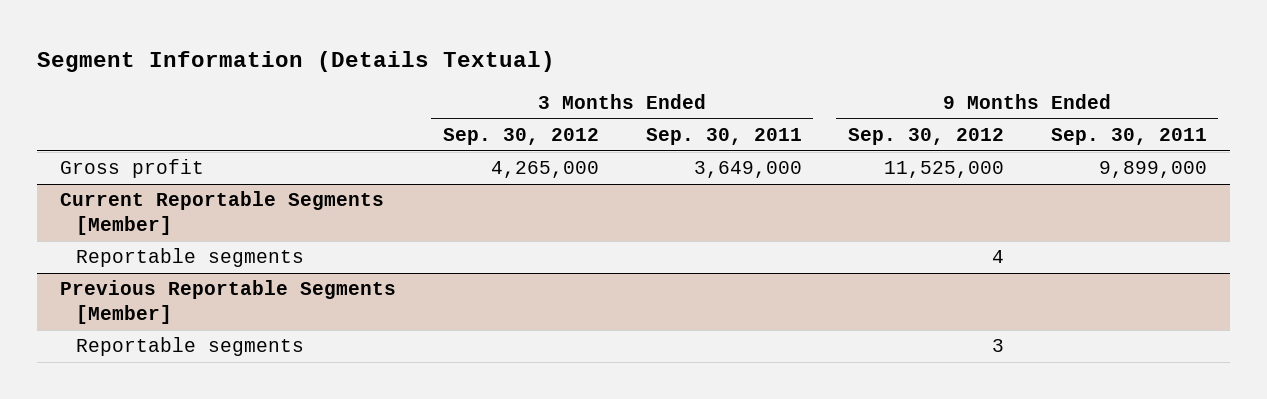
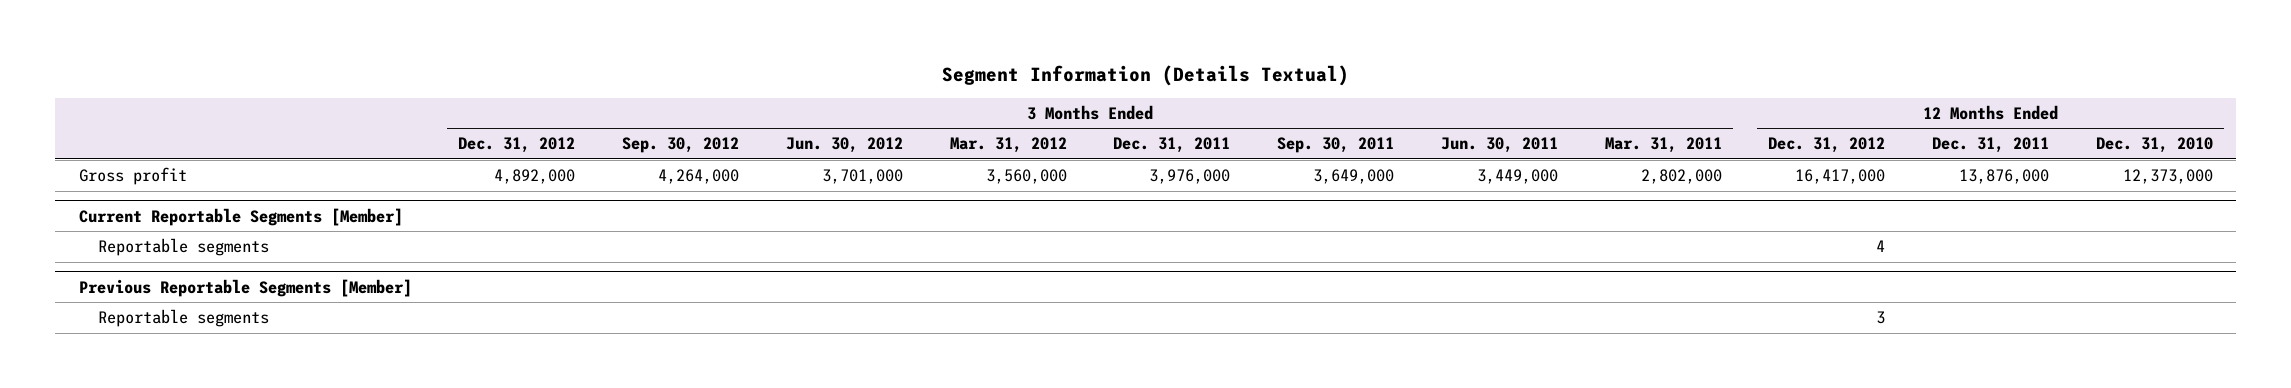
- | 3 Months Ended Sep. 30, 2012 | 3 Months Ended Sep. 30, 2011 | 9 Months Ended Sep. 30, 2012 | 9 Months Ended Sep. 30, 2011
+ | 3 Months Ended Dec. 31, 2012 | 3 Months Ended Sep. 30, 2012 | 3 Months Ended Jun. 30, 2012 | 3 Months Ended Mar. 31, 2012 | 3 Months Ended Dec. 31, 2011 | 3 Months Ended Sep. 30, 2011 | 3 Months Ended Jun. 30, 2011 | 3 Months Ended Mar. 31, 2011 | 12 Months Ended Dec. 31, 2012 | 12 Months Ended Dec. 31, 2011 | 12 Months Ended Dec. 31, 2010
- Gross profit | 4,265,000 | 3,649,000 | 11,525,000 | 9,899,000
+ Gross profit | 4,892,000 | 4,264,000 | 3,701,000 | 3,560,000 | 3,976,000 | 3,649,000 | 3,449,000 | 2,802,000 | 16,417,000 | 13,876,000 | 12,373,000

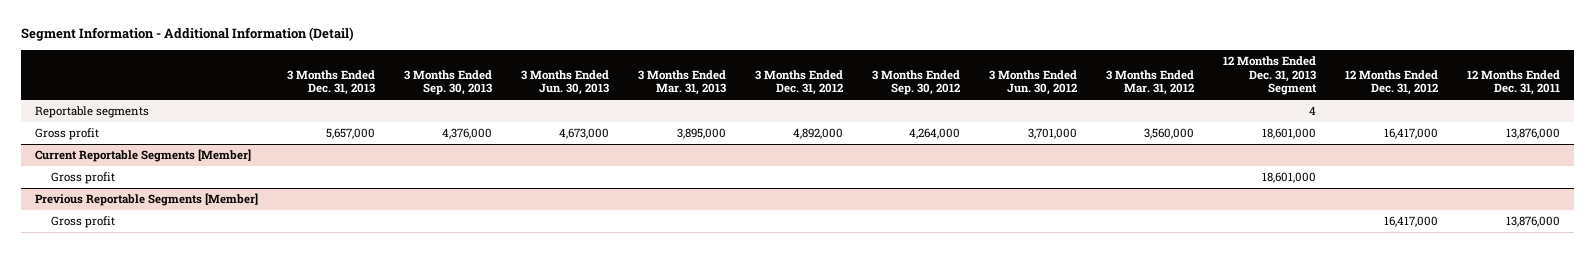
- Segment Information (Details Textual)
+ Segment Information - Additional Information (Detail)
- | 3 Months Ended Dec. 31, 2012 | 3 Months Ended Sep. 30, 2012 | 3 Months Ended Jun. 30, 2012 | 3 Months Ended Mar. 31, 2012 | 3 Months Ended Dec. 31, 2011 | 3 Months Ended Sep. 30, 2011 | 3 Months Ended Jun. 30, 2011 | 3 Months Ended Mar. 31, 2011 | 12 Months Ended Dec. 31, 2012 | 12 Months Ended Dec. 31, 2011 | 12 Months Ended Dec. 31, 2010
+ | 3 Months Ended Dec. 31, 2013 | 3 Months Ended Sep. 30, 2013 | 3 Months Ended Jun. 30, 2013 | 3 Months Ended Mar. 31, 2013 | 3 Months Ended Dec. 31, 2012 | 3 Months Ended Sep. 30, 2012 | 3 Months Ended Jun. 30, 2012 | 3 Months Ended Mar. 31, 2012 | 12 Months Ended Dec. 31, 2013 Segment | 12 Months Ended Dec. 31, 2012 | 12 Months Ended Dec. 31, 2011
+ Reportable segments | | | | | | | | | 4 | |
@ Current Reportable Segments [Member]
- Reportable segments | | | | | | | | | 4 | |
+ Gross profit | | | | | | | | | 18,601,000 | |
@ Previous Reportable Segments [Member]
- Reportable segments | | | | | | | | | 3 | |
+ Gross profit | | | | | | | | | | 16,417,000 | 13,876,000

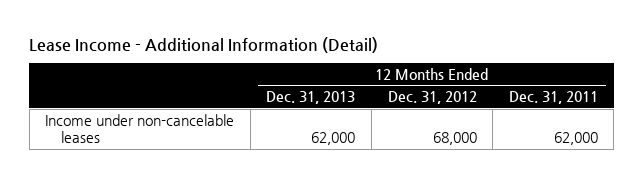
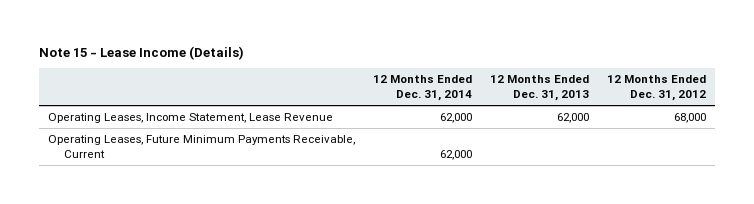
- Lease Income - Additional Information (Detail)
+ Note 15 - Lease Income (Details)
- | 12 Months Ended Dec. 31, 2013 | 12 Months Ended Dec. 31, 2012 | 12 Months Ended Dec. 31, 2011
+ | 12 Months Ended Dec. 31, 2014 | 12 Months Ended Dec. 31, 2013 | 12 Months Ended Dec. 31, 2012
- Income under non-cancelable leases | 62,000 | 68,000 | 62,000
+ Operating Leases, Income Statement, Lease Revenue | 62,000 | 62,000 | 68,000
+ Operating Leases, Future Minimum Payments Receivable, Current | 62,000 | |

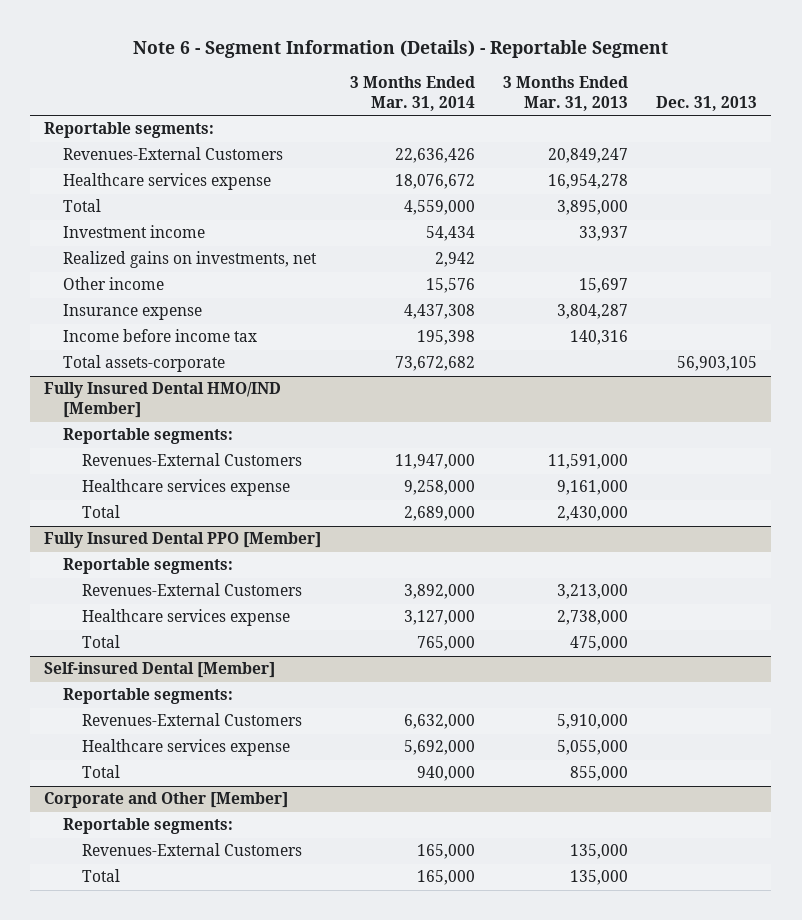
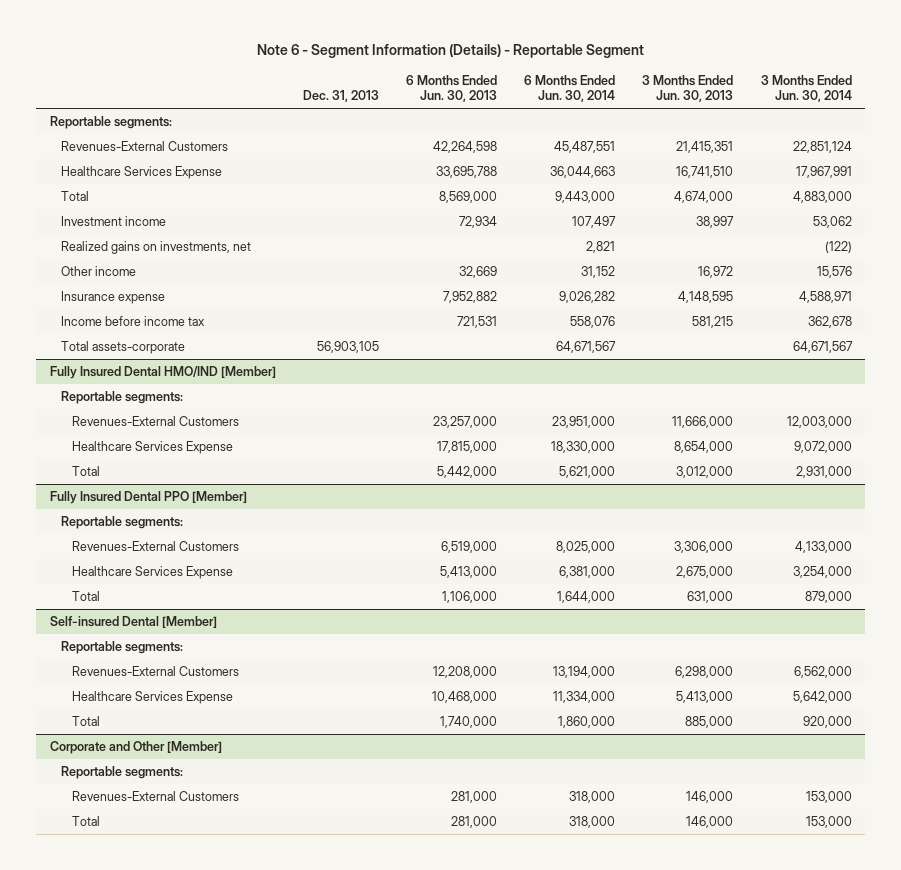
- | 3 Months Ended Mar. 31, 2014 | 3 Months Ended Mar. 31, 2013 | Dec. 31, 2013
+ | Dec. 31, 2013 | 6 Months Ended Jun. 30, 2013 | 6 Months Ended Jun. 30, 2014 | 3 Months Ended Jun. 30, 2013 | 3 Months Ended Jun. 30, 2014
- Healthcare services expense | 18,076,672 | 16,954,278 |
+ Healthcare Services Expense | | 33,695,788 | 36,044,663 | 16,741,510 | 17,967,991
@ Fully Insured Dental HMO/IND [Member]
- Healthcare services expense | 9,258,000 | 9,161,000 |
+ Healthcare Services Expense | | 17,815,000 | 18,330,000 | 8,654,000 | 9,072,000
@ Fully Insured Dental PPO [Member]
- Healthcare services expense | 3,127,000 | 2,738,000 |
+ Healthcare Services Expense | | 5,413,000 | 6,381,000 | 2,675,000 | 3,254,000
@ Self-insured Dental [Member]
- Healthcare services expense | 5,692,000 | 5,055,000 |
+ Healthcare Services Expense | | 10,468,000 | 11,334,000 | 5,413,000 | 5,642,000

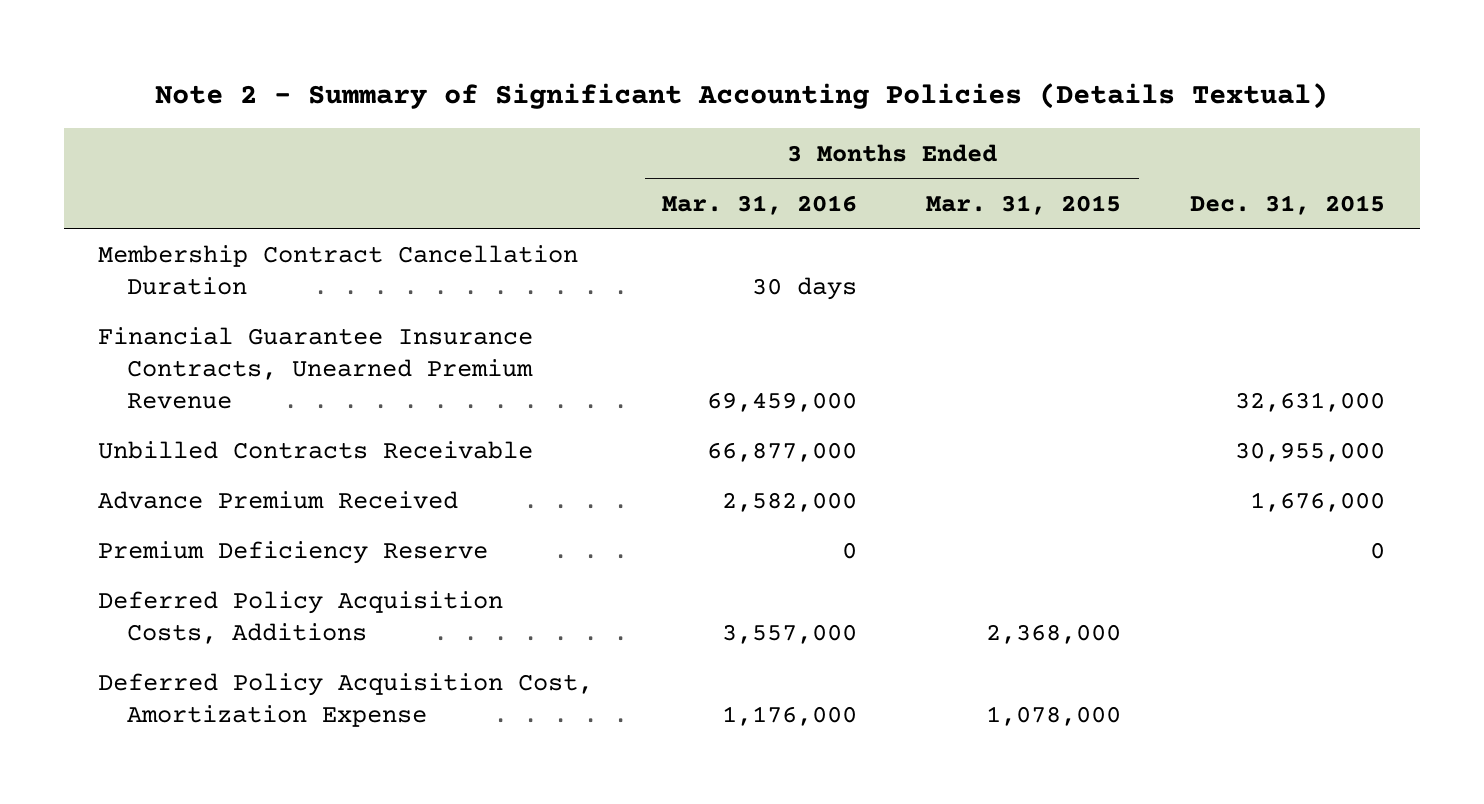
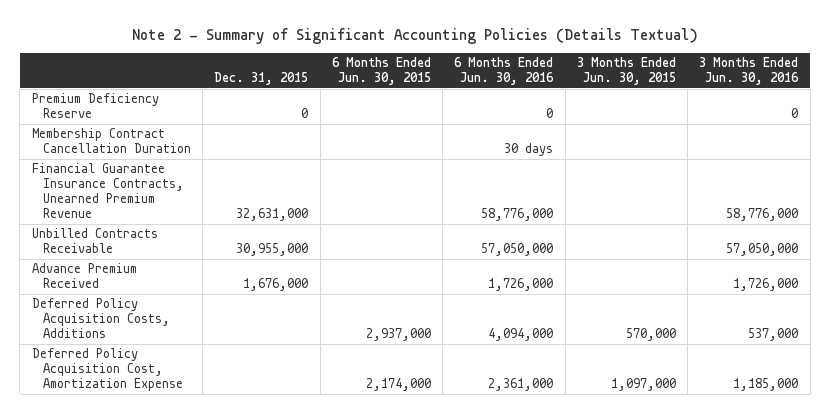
- | 3 Months Ended Mar. 31, 2016 | 3 Months Ended Mar. 31, 2015 | Dec. 31, 2015
+ | Dec. 31, 2015 | 6 Months Ended Jun. 30, 2015 | 6 Months Ended Jun. 30, 2016 | 3 Months Ended Jun. 30, 2015 | 3 Months Ended Jun. 30, 2016
moved up: Premium Deficiency Reserve | 0 | | 0 | | 0

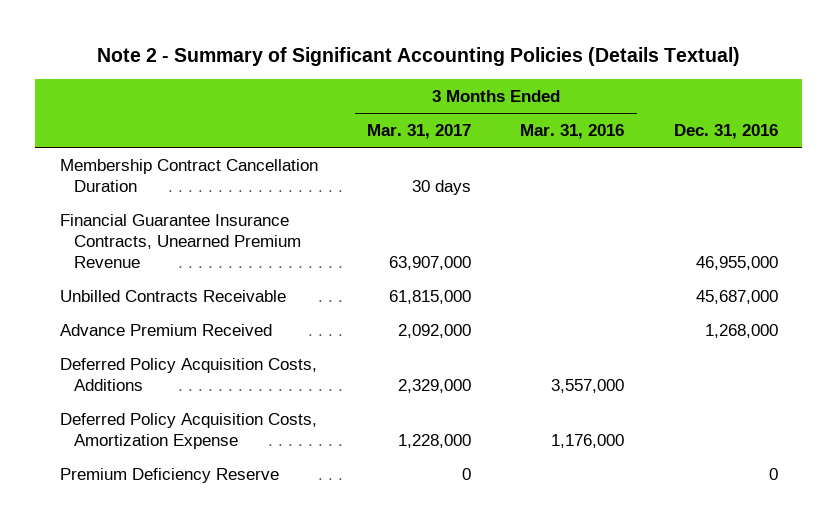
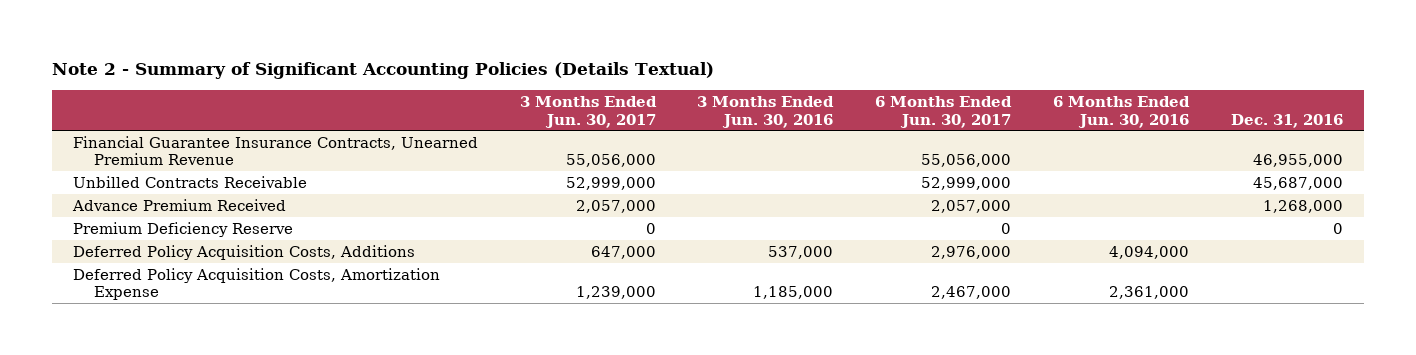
- | 3 Months Ended Mar. 31, 2017 | 3 Months Ended Mar. 31, 2016 | Dec. 31, 2016
+ | 3 Months Ended Jun. 30, 2017 | 3 Months Ended Jun. 30, 2016 | 6 Months Ended Jun. 30, 2017 | 6 Months Ended Jun. 30, 2016 | Dec. 31, 2016
- Membership Contract Cancellation Duration | 30 days | |
moved up: Premium Deficiency Reserve | 0 | | 0 | | 0

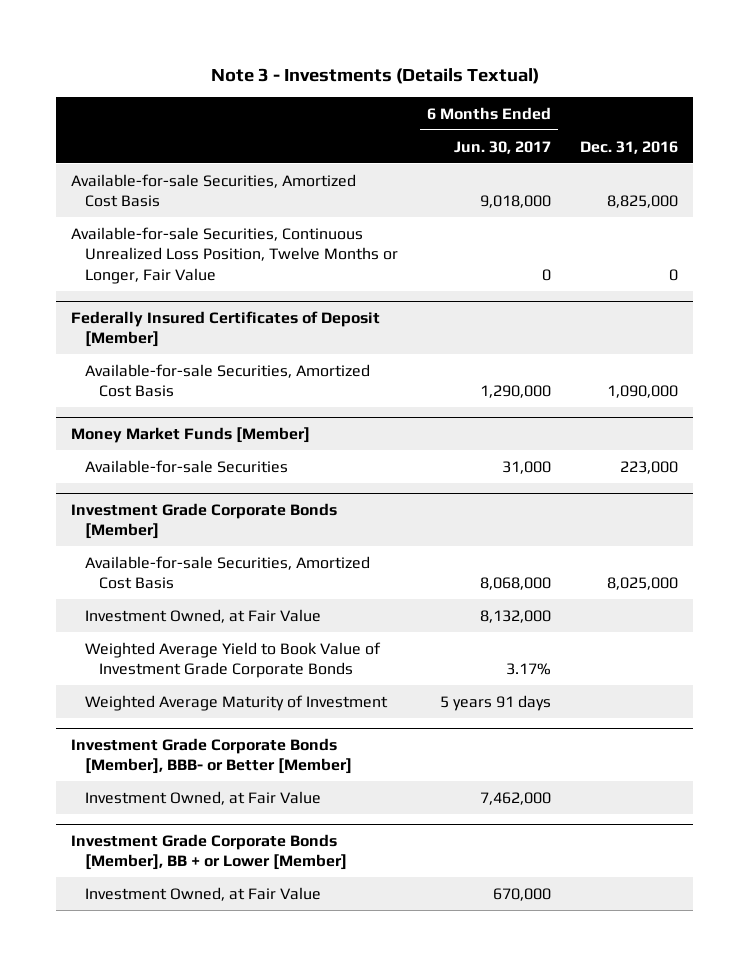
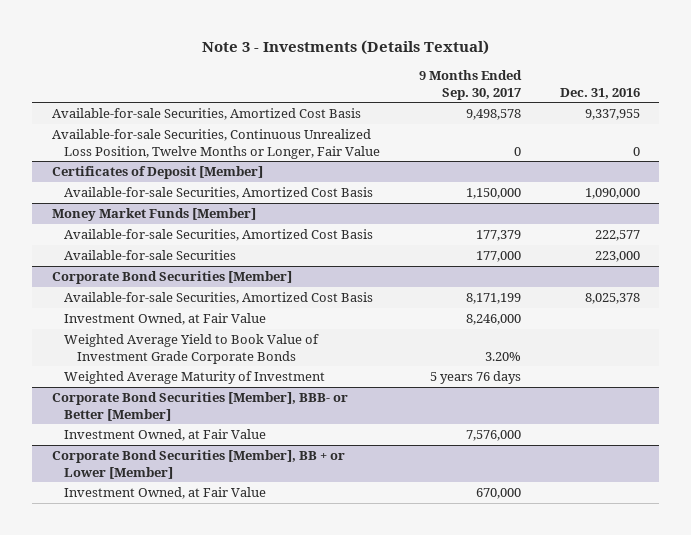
- | 6 Months Ended Jun. 30, 2017 | Dec. 31, 2016
+ | 9 Months Ended Sep. 30, 2017 | Dec. 31, 2016
- Available-for-sale Securities, Amortized Cost Basis | 9,018,000 | 8,825,000
+ Available-for-sale Securities, Amortized Cost Basis | 9,498,578 | 9,337,955
- Federally Insured Certificates of Deposit [Member]
+ Certificates of Deposit [Member]
@ Money Market Funds [Member]
+ Available-for-sale Securities, Amortized Cost Basis | 177,379 | 222,577
- Investment Grade Corporate Bonds [Member]
- Available-for-sale Securities, Amortized Cost Basis | 8,068,000 | 8,025,000
- Investment Owned, at Fair Value | 8,132,000 |
- Weighted Average Yield to Book Value of Investment Grade Corporate Bonds | 3.17% |
- Weighted Average Maturity of Investment | 5 years 91 days |
- Investment Grade Corporate Bonds [Member], BBB- or Better [Member]
+ Corporate Bond Securities [Member]
+ Available-for-sale Securities, Amortized Cost Basis | 8,171,199 | 8,025,378
+ Investment Owned, at Fair Value | 8,246,000 |
+ Weighted Average Yield to Book Value of Investment Grade Corporate Bonds | 3.20% |
+ Weighted Average Maturity of Investment | 5 years 76 days |
+ Corporate Bond Securities [Member], BBB- or Better [Member]
- Investment Grade Corporate Bonds [Member], BB + or Lower [Member]
+ Corporate Bond Securities [Member], BB + or Lower [Member]

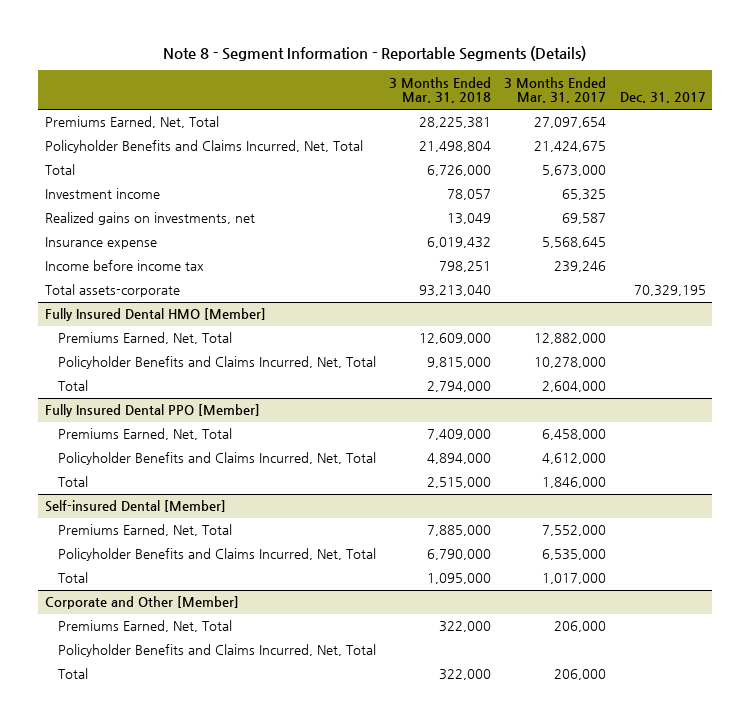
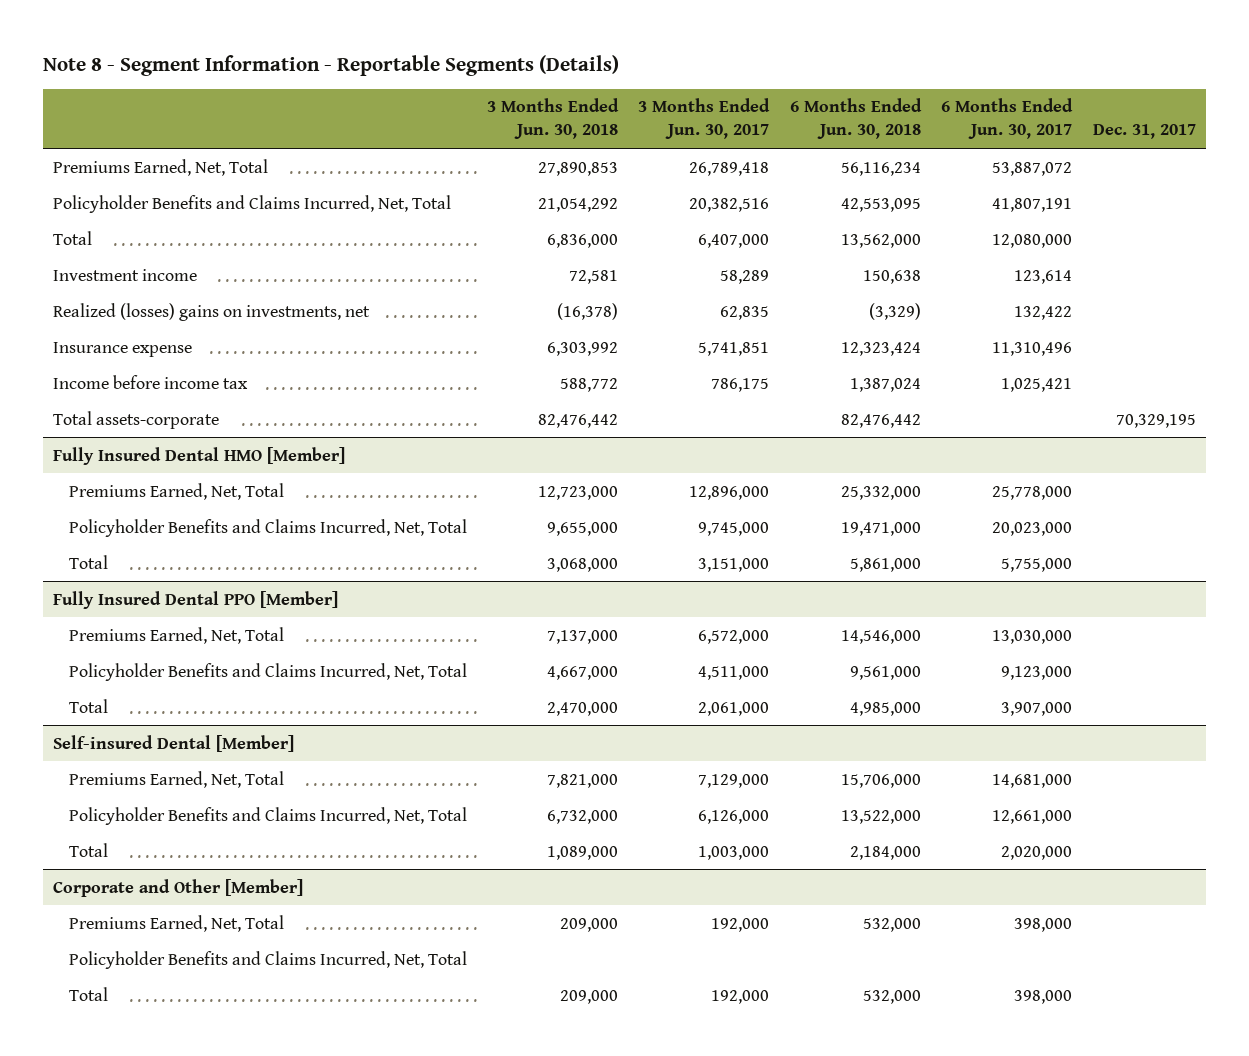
- | 3 Months Ended Mar. 31, 2018 | 3 Months Ended Mar. 31, 2017 | Dec. 31, 2017
+ | 3 Months Ended Jun. 30, 2018 | 3 Months Ended Jun. 30, 2017 | 6 Months Ended Jun. 30, 2018 | 6 Months Ended Jun. 30, 2017 | Dec. 31, 2017
- Realized gains on investments, net | 13,049 | 69,587 |
+ Realized (losses) gains on investments, net | (16,378) | 62,835 | (3,329) | 132,422 |

